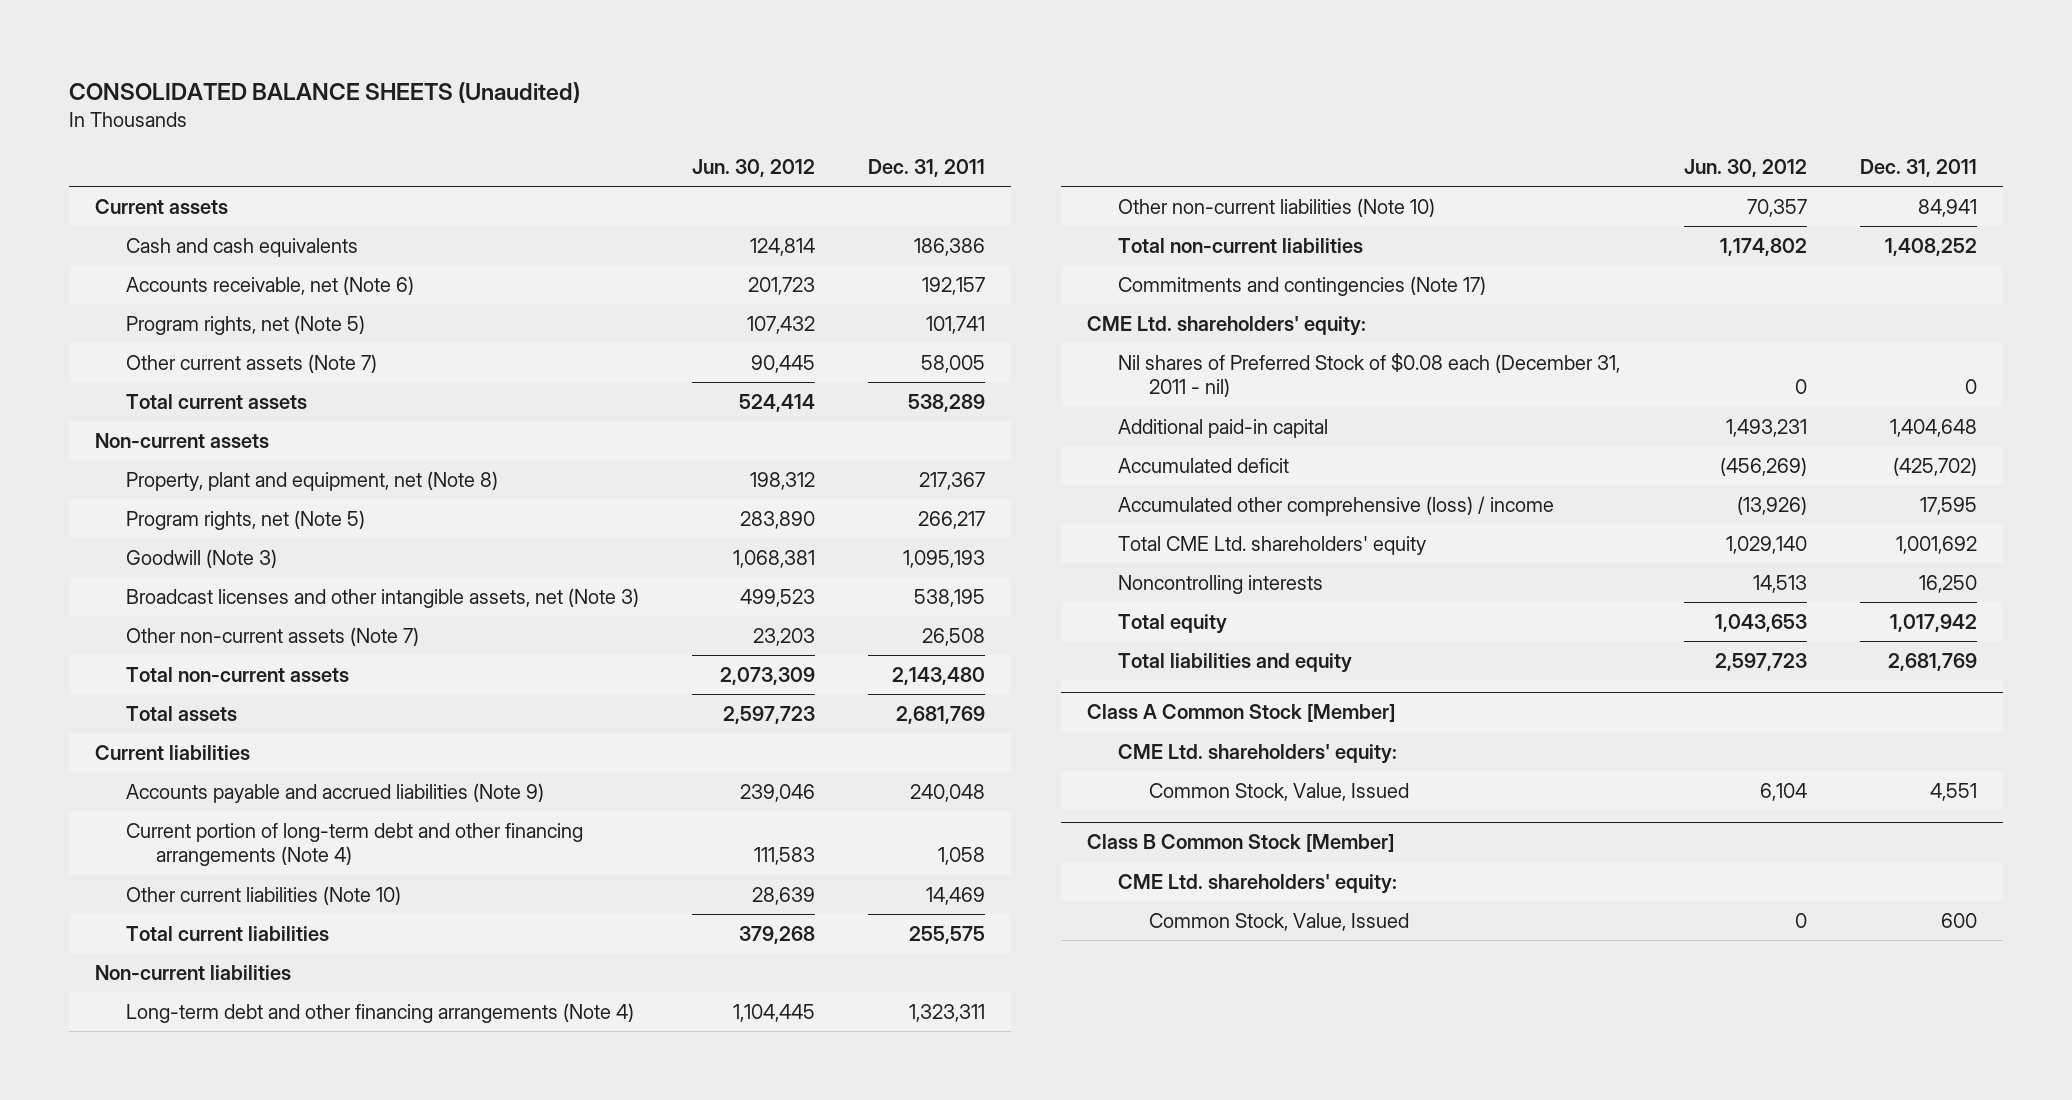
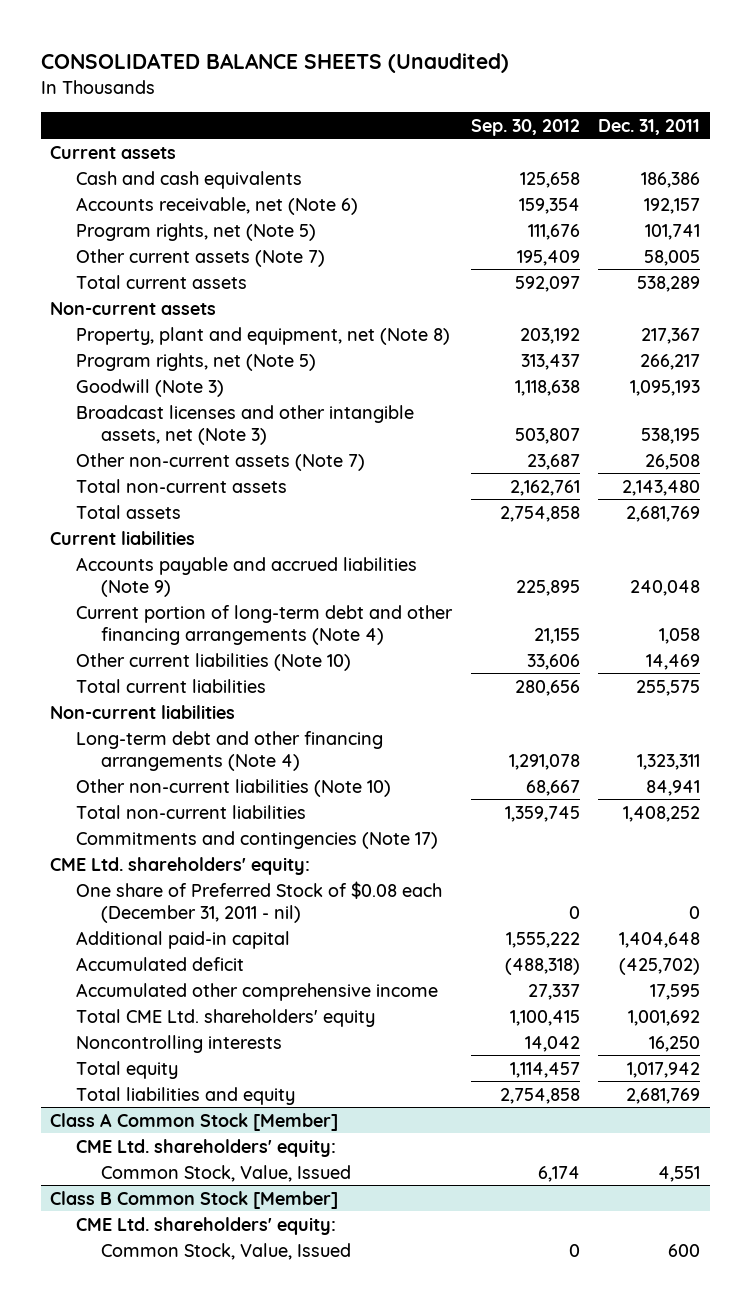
- | Jun. 30, 2012 | Dec. 31, 2011
+ | Sep. 30, 2012 | Dec. 31, 2011
- Nil shares of Preferred Stock of $0.08 each (December 31, 2011 - nil) | 0 | 0
+ One share of Preferred Stock of $0.08 each (December 31, 2011 - nil) | 0 | 0
- Accumulated other comprehensive (loss) / income | (13,926) | 17,595
+ Accumulated other comprehensive income | 27,337 | 17,595

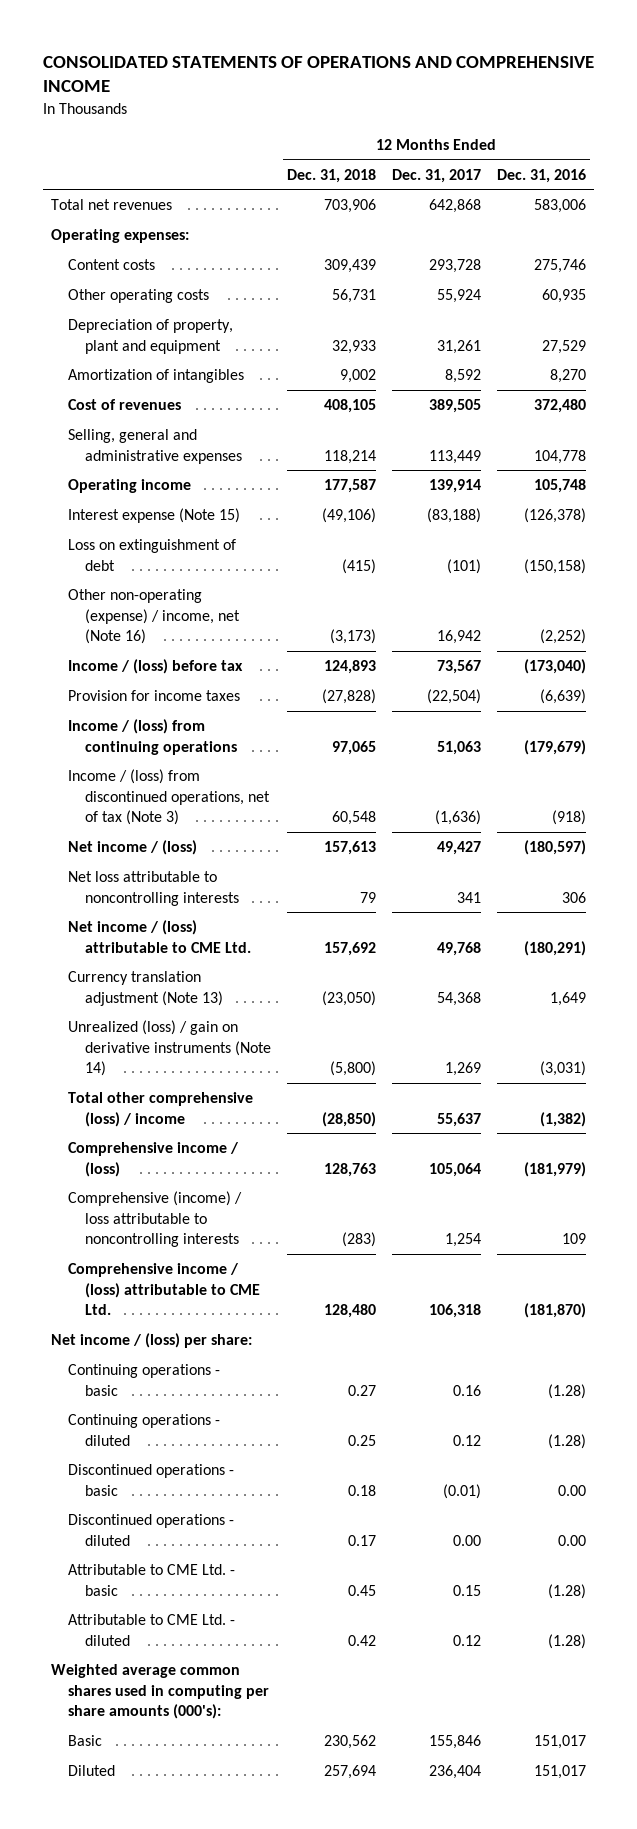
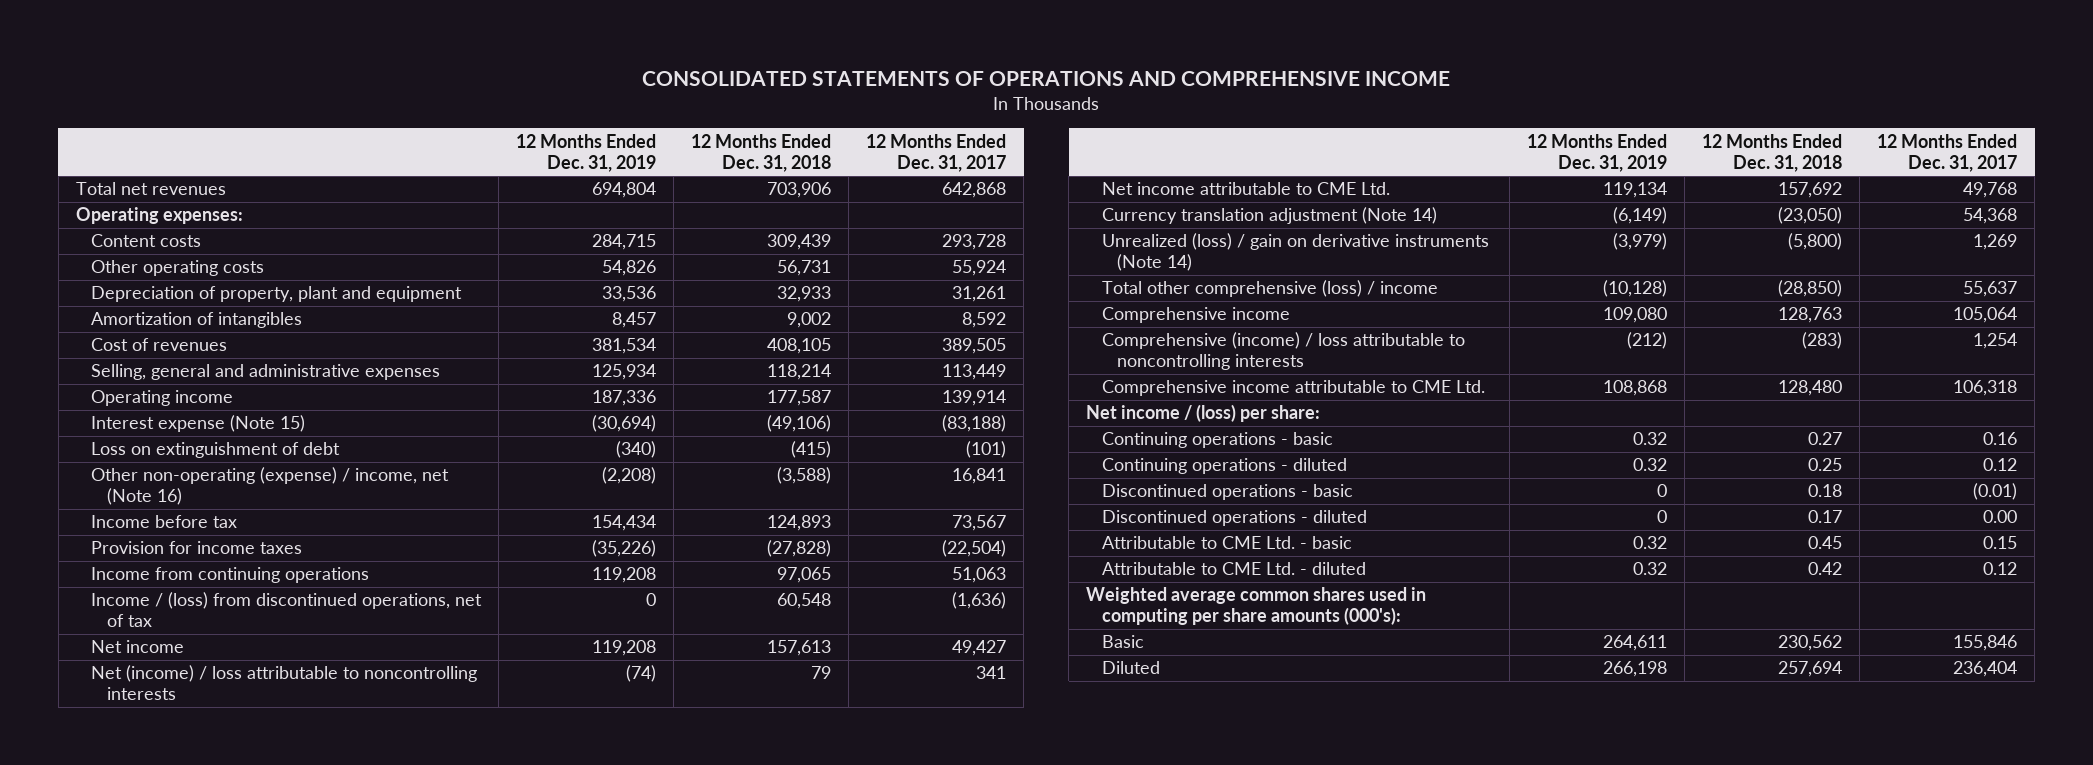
- | 12 Months Ended Dec. 31, 2018 | 12 Months Ended Dec. 31, 2017 | 12 Months Ended Dec. 31, 2016
+ | 12 Months Ended Dec. 31, 2019 | 12 Months Ended Dec. 31, 2018 | 12 Months Ended Dec. 31, 2017
- Other non-operating (expense) / income, net (Note 16) | (3,173) | 16,942 | (2,252)
- Income / (loss) before tax | 124,893 | 73,567 | (173,040)
+ Other non-operating (expense) / income, net (Note 16) | (2,208) | (3,588) | 16,841
+ Income before tax | 154,434 | 124,893 | 73,567
- Income / (loss) from continuing operations | 97,065 | 51,063 | (179,679)
- Income / (loss) from discontinued operations, net of tax (Note 3) | 60,548 | (1,636) | (918)
- Net income / (loss) | 157,613 | 49,427 | (180,597)
- Net loss attributable to noncontrolling interests | 79 | 341 | 306
- Net income / (loss) attributable to CME Ltd. | 157,692 | 49,768 | (180,291)
- Currency translation adjustment (Note 13) | (23,050) | 54,368 | 1,649
+ Income from continuing operations | 119,208 | 97,065 | 51,063
+ Income / (loss) from discontinued operations, net of tax | 0 | 60,548 | (1,636)
+ Net income | 119,208 | 157,613 | 49,427
+ Net (income) / loss attributable to noncontrolling interests | (74) | 79 | 341
+ Net income attributable to CME Ltd. | 119,134 | 157,692 | 49,768
+ Currency translation adjustment (Note 14) | (6,149) | (23,050) | 54,368
- Comprehensive income / (loss) | 128,763 | 105,064 | (181,979)
+ Comprehensive income | 109,080 | 128,763 | 105,064
- Comprehensive income / (loss) attributable to CME Ltd. | 128,480 | 106,318 | (181,870)
+ Comprehensive income attributable to CME Ltd. | 108,868 | 128,480 | 106,318

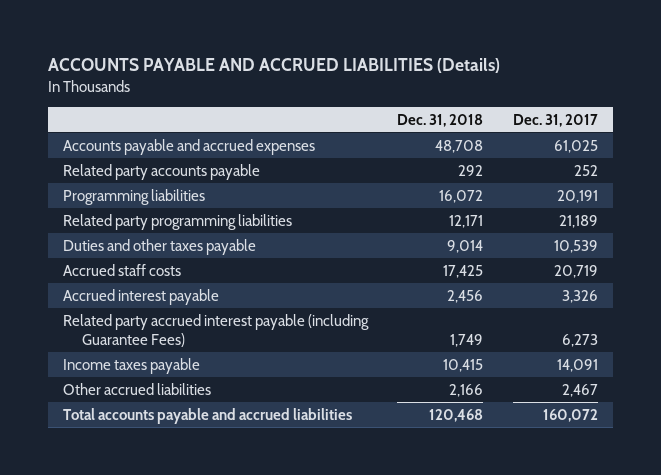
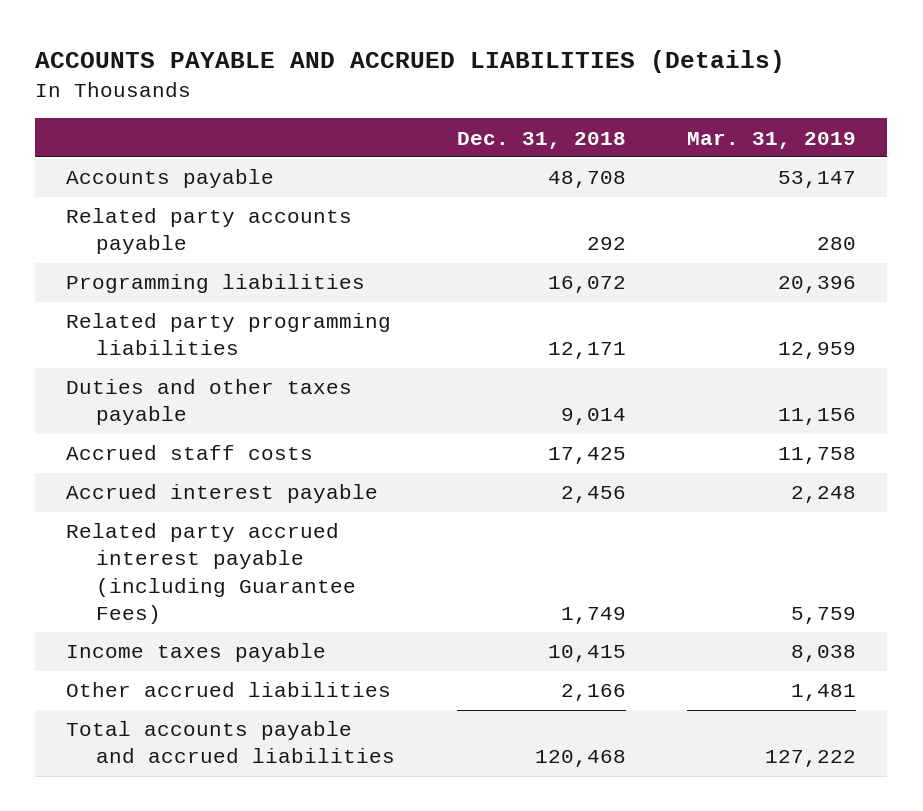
- | Dec. 31, 2018 | Dec. 31, 2017
+ | Dec. 31, 2018 | Mar. 31, 2019
- Accounts payable and accrued expenses | 48,708 | 61,025
+ Accounts payable | 48,708 | 53,147

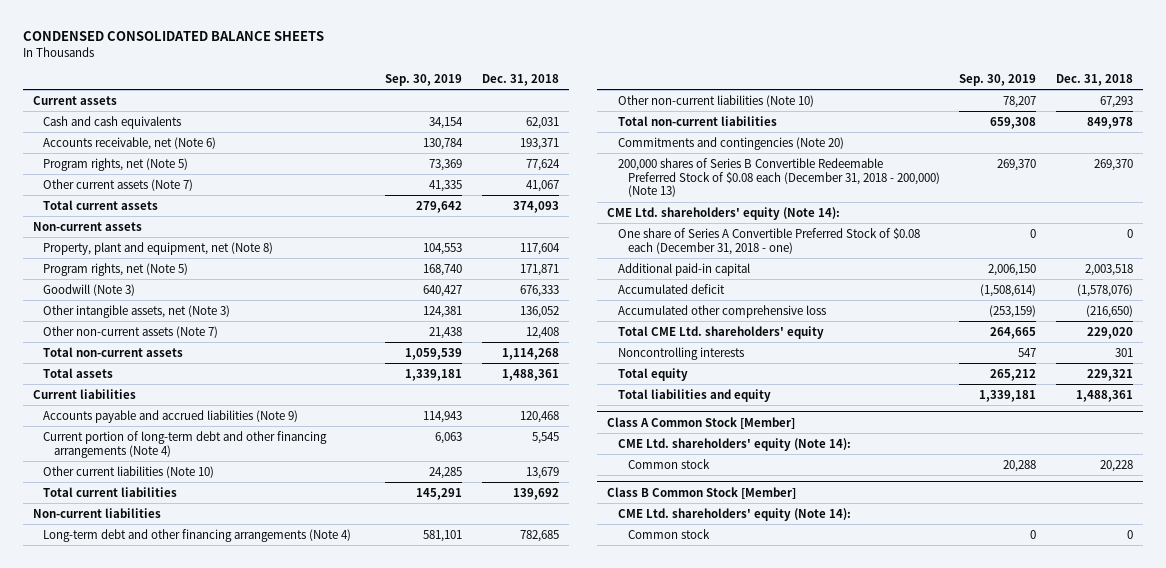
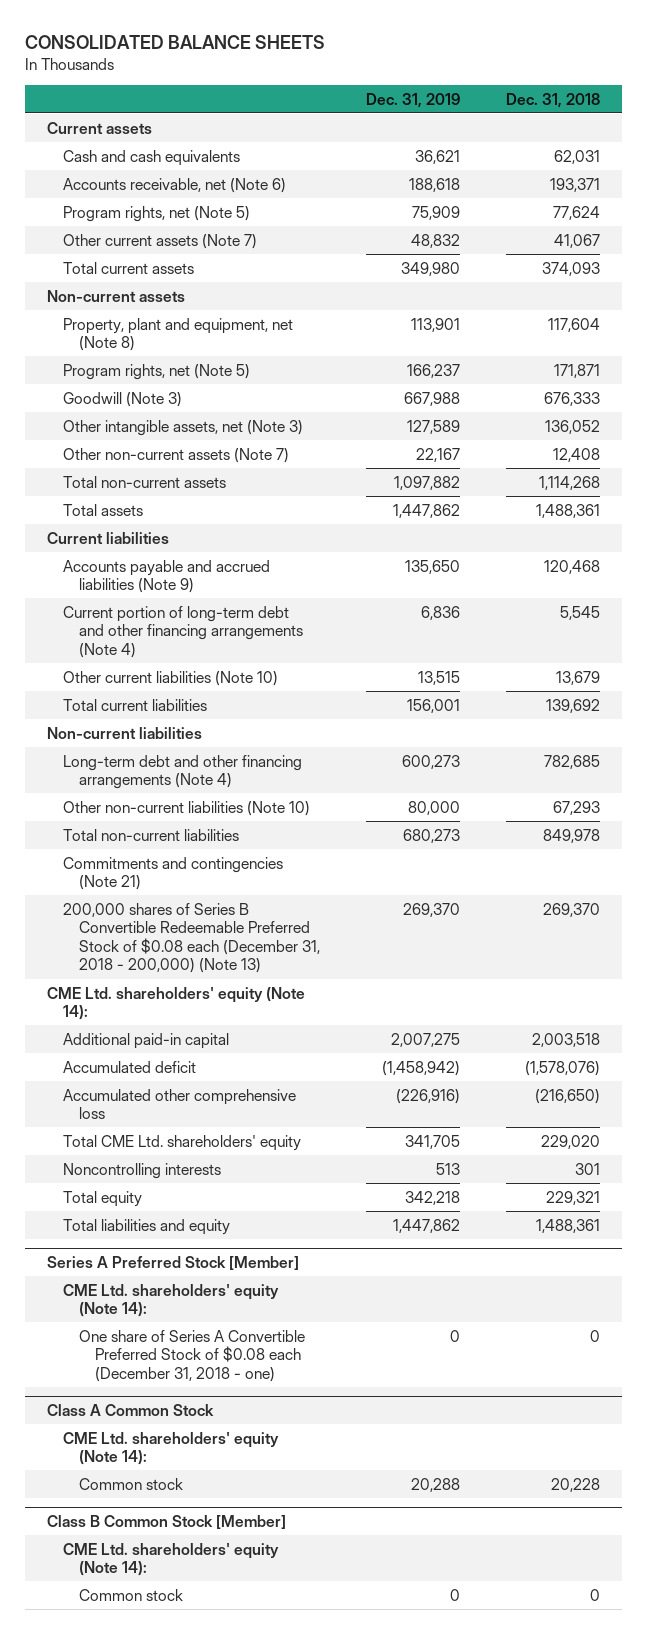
- CONDENSED CONSOLIDATED BALANCE SHEETS
+ CONSOLIDATED BALANCE SHEETS
- | Sep. 30, 2019 | Dec. 31, 2018
+ | Dec. 31, 2019 | Dec. 31, 2018
- Commitments and contingencies (Note 20)
+ Commitments and contingencies (Note 21)
- One share of Series A Convertible Preferred Stock of $0.08 each (December 31, 2018 - one) | 0 | 0
- Class A Common Stock [Member]
+ Series A Preferred Stock [Member]
+ One share of Series A Convertible Preferred Stock of $0.08 each (December 31, 2018 - one) | 0 | 0
+ Class A Common Stock
+ CME Ltd. shareholders' equity (Note 14):

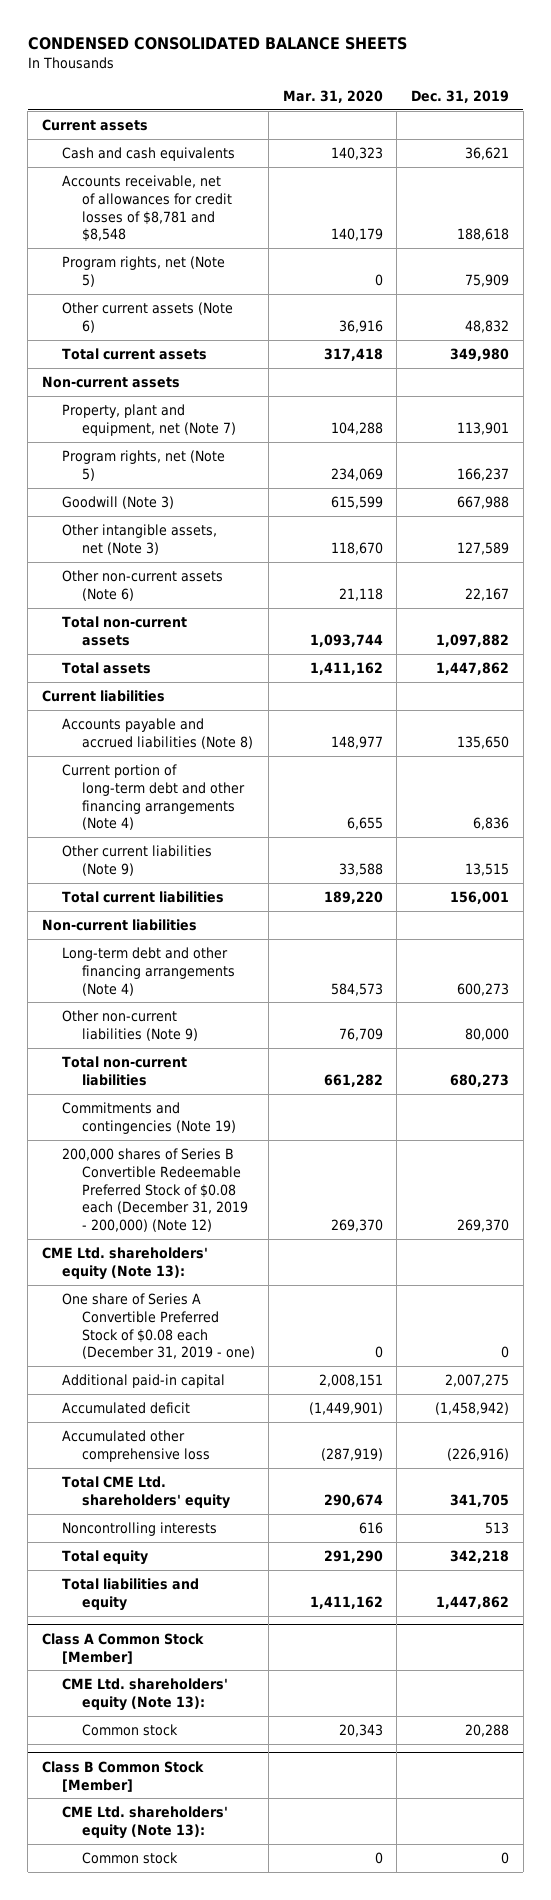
- CONSOLIDATED BALANCE SHEETS
+ CONDENSED CONSOLIDATED BALANCE SHEETS
- | Dec. 31, 2019 | Dec. 31, 2018
+ | Mar. 31, 2020 | Dec. 31, 2019
- Accounts receivable, net (Note 6) | 188,618 | 193,371
+ Accounts receivable, net of allowances for credit losses of $8,781 and $8,548 | 140,179 | 188,618
- Other current assets (Note 7) | 48,832 | 41,067
+ Other current assets (Note 6) | 36,916 | 48,832
- Property, plant and equipment, net (Note 8) | 113,901 | 117,604
+ Property, plant and equipment, net (Note 7) | 104,288 | 113,901
- Other non-current assets (Note 7) | 22,167 | 12,408
+ Other non-current assets (Note 6) | 21,118 | 22,167
- Accounts payable and accrued liabilities (Note 9) | 135,650 | 120,468
+ Accounts payable and accrued liabilities (Note 8) | 148,977 | 135,650
- Other current liabilities (Note 10) | 13,515 | 13,679
+ Other current liabilities (Note 9) | 33,588 | 13,515
- Other non-current liabilities (Note 10) | 80,000 | 67,293
+ Other non-current liabilities (Note 9) | 76,709 | 80,000
- Commitments and contingencies (Note 21)
- 200,000 shares of Series B Convertible Redeemable Preferred Stock of $0.08 each (December 31, 2018 - 200,000) (Note 13) | 269,370 | 269,370
- CME Ltd. shareholders' equity (Note 14):
+ Commitments and contingencies (Note 19)
+ 200,000 shares of Series B Convertible Redeemable Preferred Stock of $0.08 each (December 31, 2019 - 200,000) (Note 12) | 269,370 | 269,370
+ CME Ltd. shareholders' equity (Note 13):
+ One share of Series A Convertible Preferred Stock of $0.08 each (December 31, 2019 - one) | 0 | 0
- Series A Preferred Stock [Member]
- CME Ltd. shareholders' equity (Note 14):
- One share of Series A Convertible Preferred Stock of $0.08 each (December 31, 2018 - one) | 0 | 0
- Class A Common Stock
- CME Ltd. shareholders' equity (Note 14):
+ Class A Common Stock [Member]
+ CME Ltd. shareholders' equity (Note 13):
@ Class B Common Stock [Member]
- CME Ltd. shareholders' equity (Note 14):
+ CME Ltd. shareholders' equity (Note 13):

